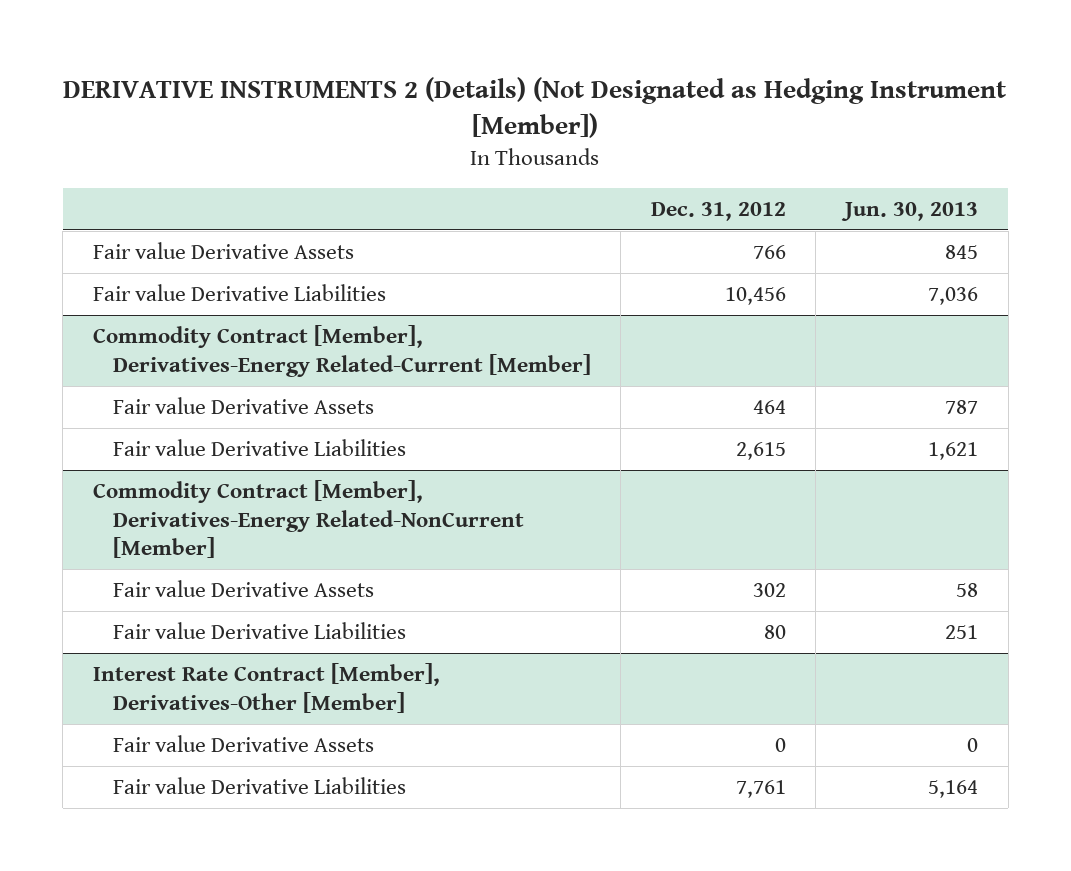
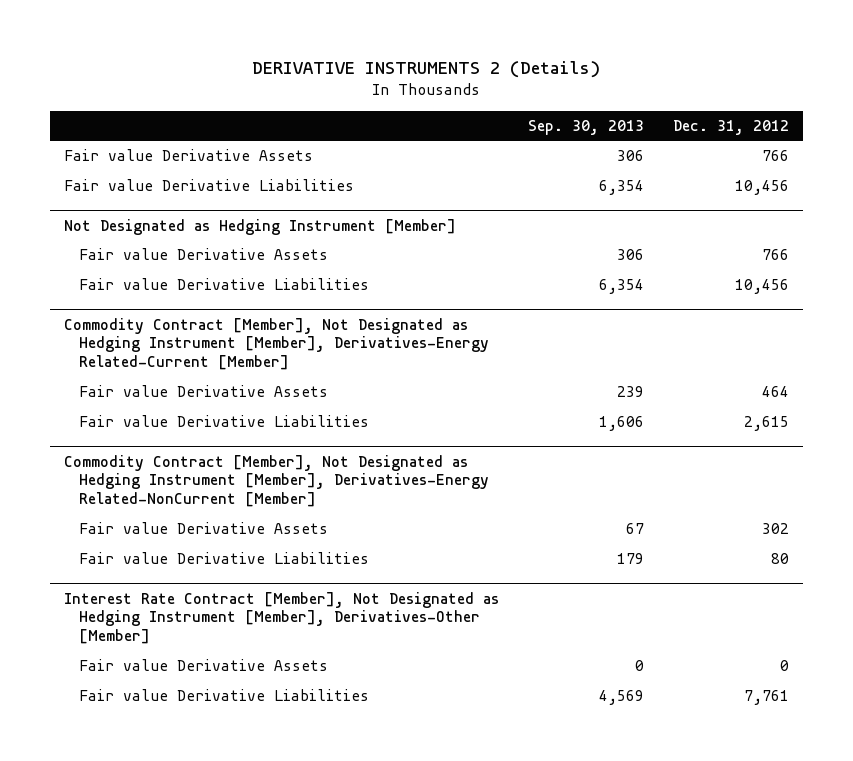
- DERIVATIVE INSTRUMENTS 2 (Details) (Not Designated as Hedging Instrument [Member])
+ DERIVATIVE INSTRUMENTS 2 (Details)
- | Dec. 31, 2012 | Jun. 30, 2013
+ | Sep. 30, 2013 | Dec. 31, 2012
- Commodity Contract [Member], Derivatives-Energy Related-Current [Member]
+ Not Designated as Hedging Instrument [Member]
+ Fair value Derivative Assets | 306 | 766
+ Fair value Derivative Liabilities | 6,354 | 10,456
+ Commodity Contract [Member], Not Designated as Hedging Instrument [Member], Derivatives-Energy Related-Current [Member]
- Commodity Contract [Member], Derivatives-Energy Related-NonCurrent [Member]
+ Commodity Contract [Member], Not Designated as Hedging Instrument [Member], Derivatives-Energy Related-NonCurrent [Member]
- Interest Rate Contract [Member], Derivatives-Other [Member]
+ Interest Rate Contract [Member], Not Designated as Hedging Instrument [Member], Derivatives-Other [Member]

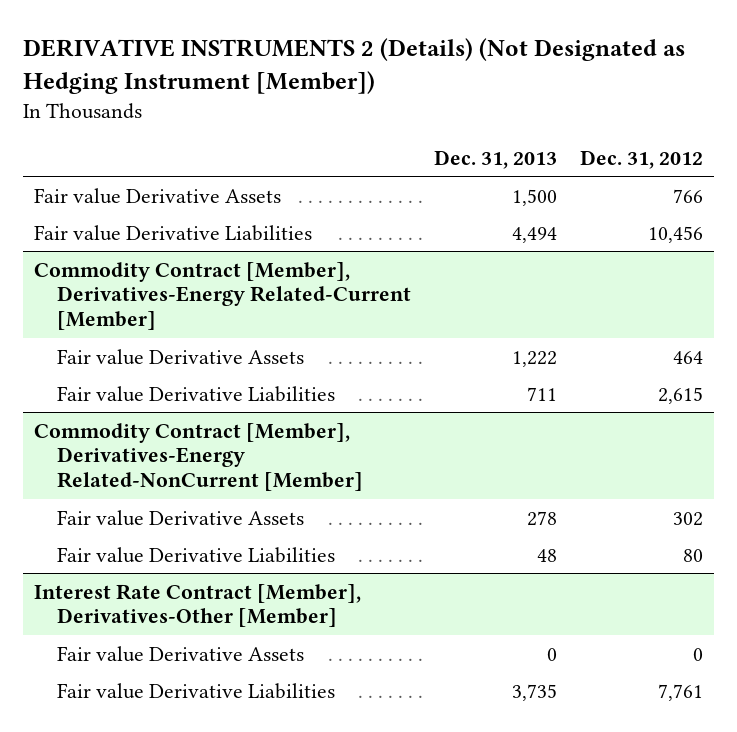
- DERIVATIVE INSTRUMENTS 2 (Details)
+ DERIVATIVE INSTRUMENTS 2 (Details) (Not Designated as Hedging Instrument [Member])
- | Sep. 30, 2013 | Dec. 31, 2012
+ | Dec. 31, 2013 | Dec. 31, 2012
- Not Designated as Hedging Instrument [Member]
- Fair value Derivative Assets | 306 | 766
- Fair value Derivative Liabilities | 6,354 | 10,456
- Commodity Contract [Member], Not Designated as Hedging Instrument [Member], Derivatives-Energy Related-Current [Member]
+ Commodity Contract [Member], Derivatives-Energy Related-Current [Member]
- Commodity Contract [Member], Not Designated as Hedging Instrument [Member], Derivatives-Energy Related-NonCurrent [Member]
+ Commodity Contract [Member], Derivatives-Energy Related-NonCurrent [Member]
- Interest Rate Contract [Member], Not Designated as Hedging Instrument [Member], Derivatives-Other [Member]
+ Interest Rate Contract [Member], Derivatives-Other [Member]

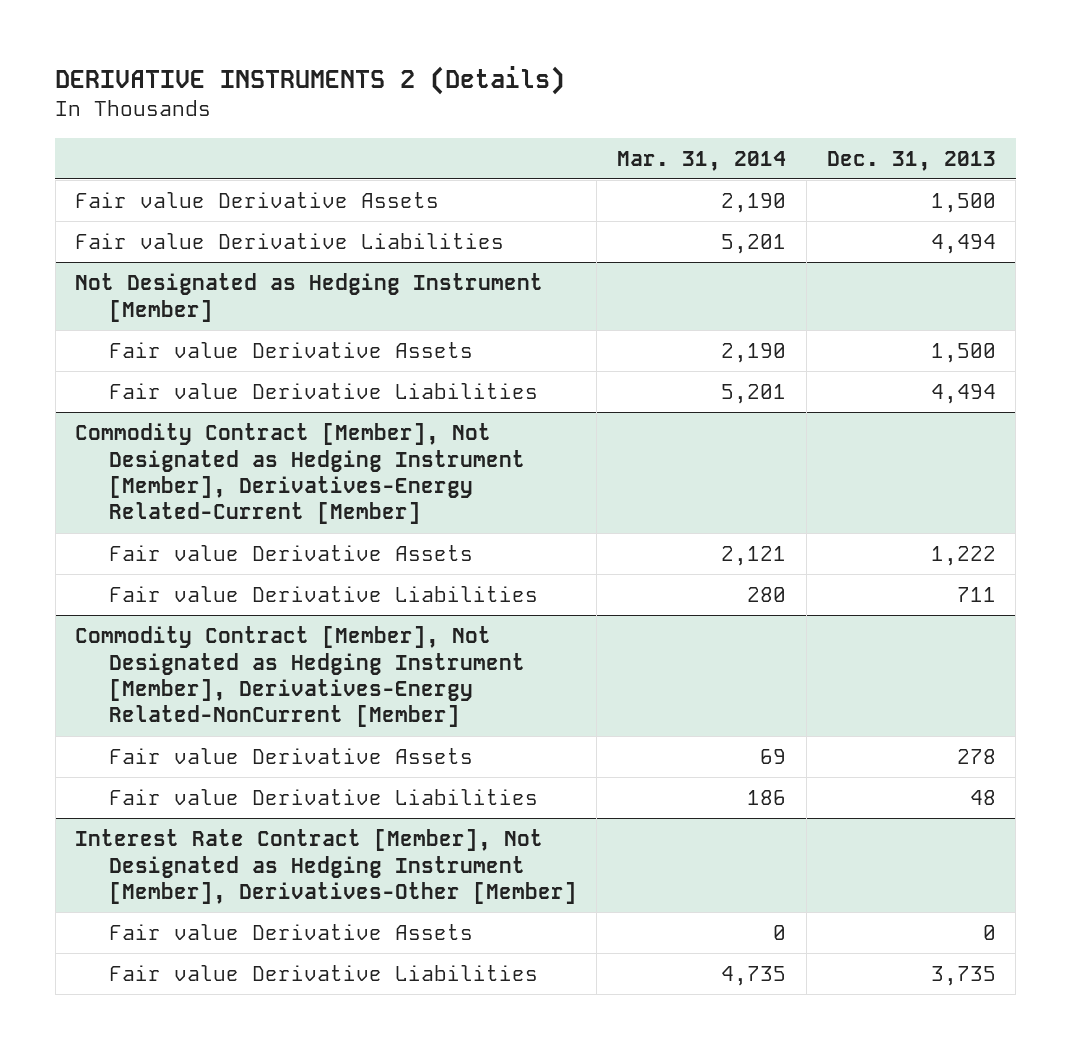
- DERIVATIVE INSTRUMENTS 2 (Details) (Not Designated as Hedging Instrument [Member])
+ DERIVATIVE INSTRUMENTS 2 (Details)
- | Dec. 31, 2013 | Dec. 31, 2012
+ | Mar. 31, 2014 | Dec. 31, 2013
- Commodity Contract [Member], Derivatives-Energy Related-Current [Member]
+ Not Designated as Hedging Instrument [Member]
+ Fair value Derivative Assets | 2,190 | 1,500
+ Fair value Derivative Liabilities | 5,201 | 4,494
+ Commodity Contract [Member], Not Designated as Hedging Instrument [Member], Derivatives-Energy Related-Current [Member]
- Commodity Contract [Member], Derivatives-Energy Related-NonCurrent [Member]
+ Commodity Contract [Member], Not Designated as Hedging Instrument [Member], Derivatives-Energy Related-NonCurrent [Member]
- Interest Rate Contract [Member], Derivatives-Other [Member]
+ Interest Rate Contract [Member], Not Designated as Hedging Instrument [Member], Derivatives-Other [Member]

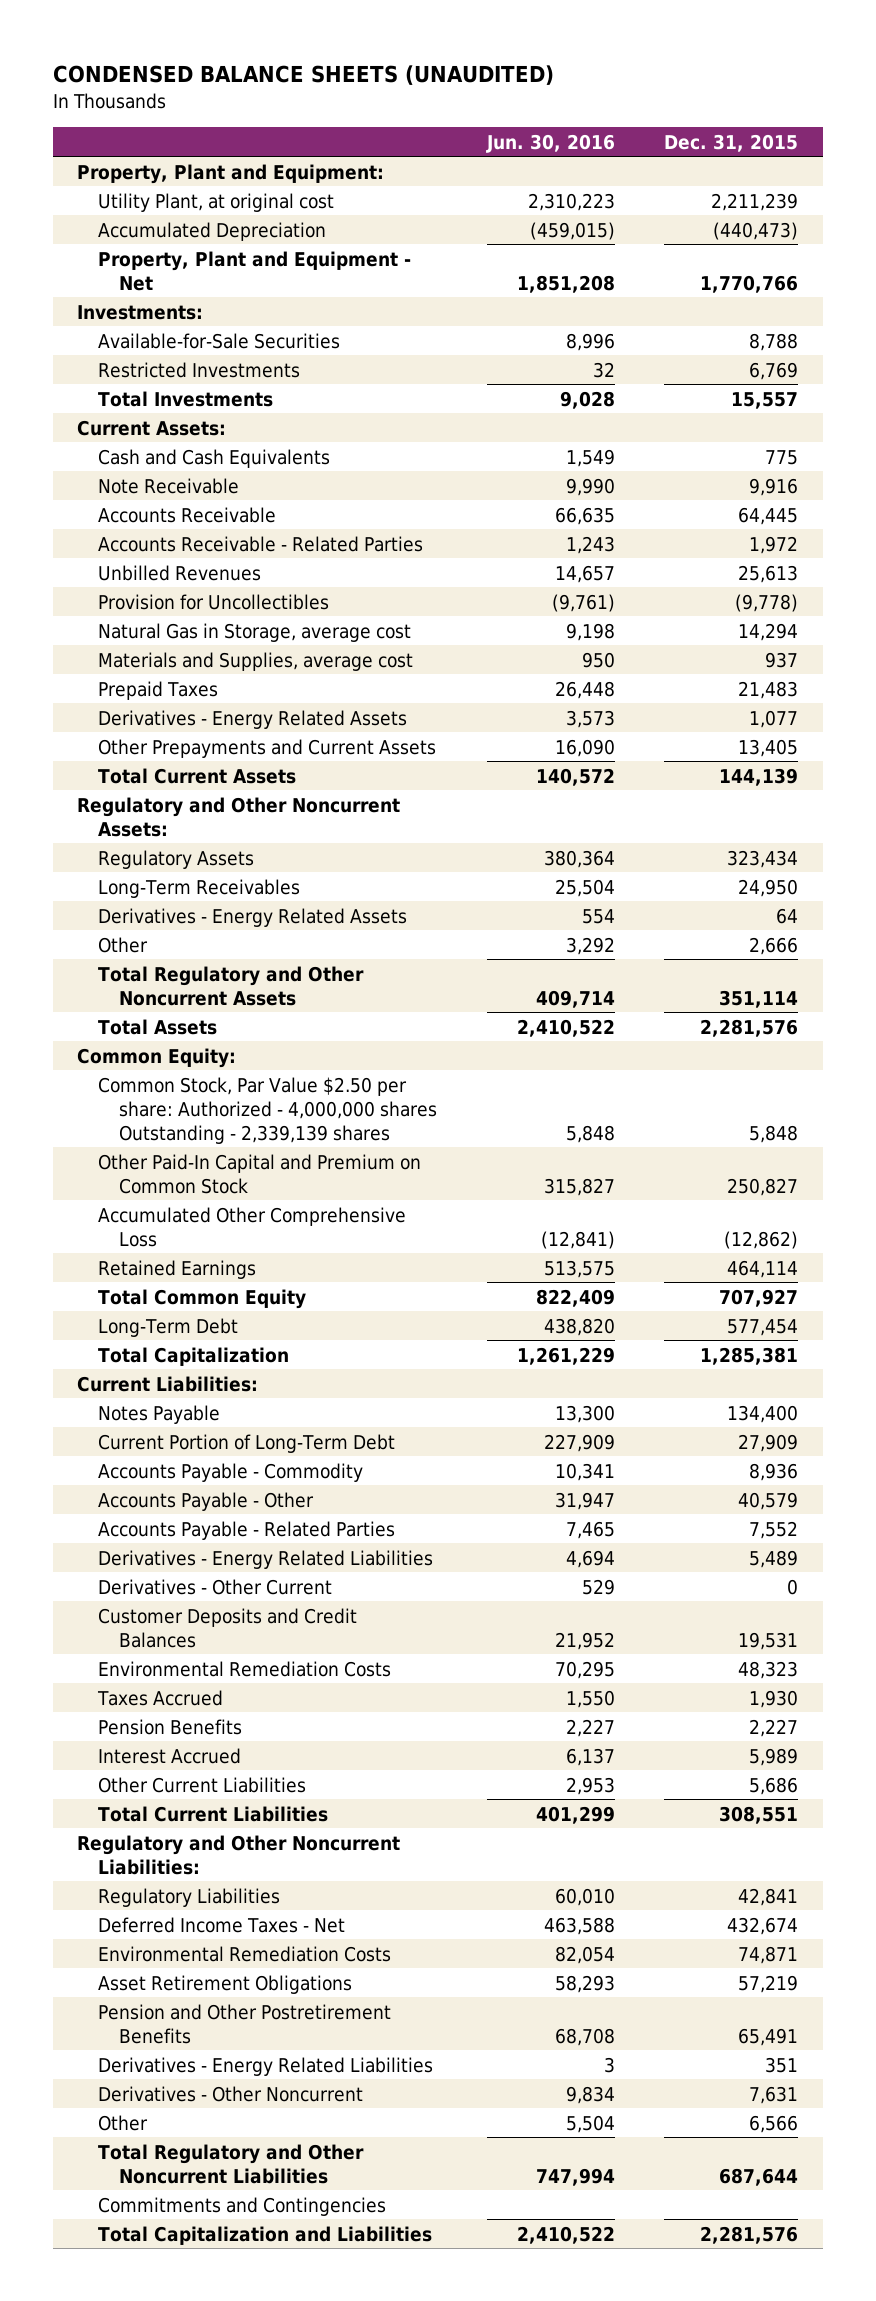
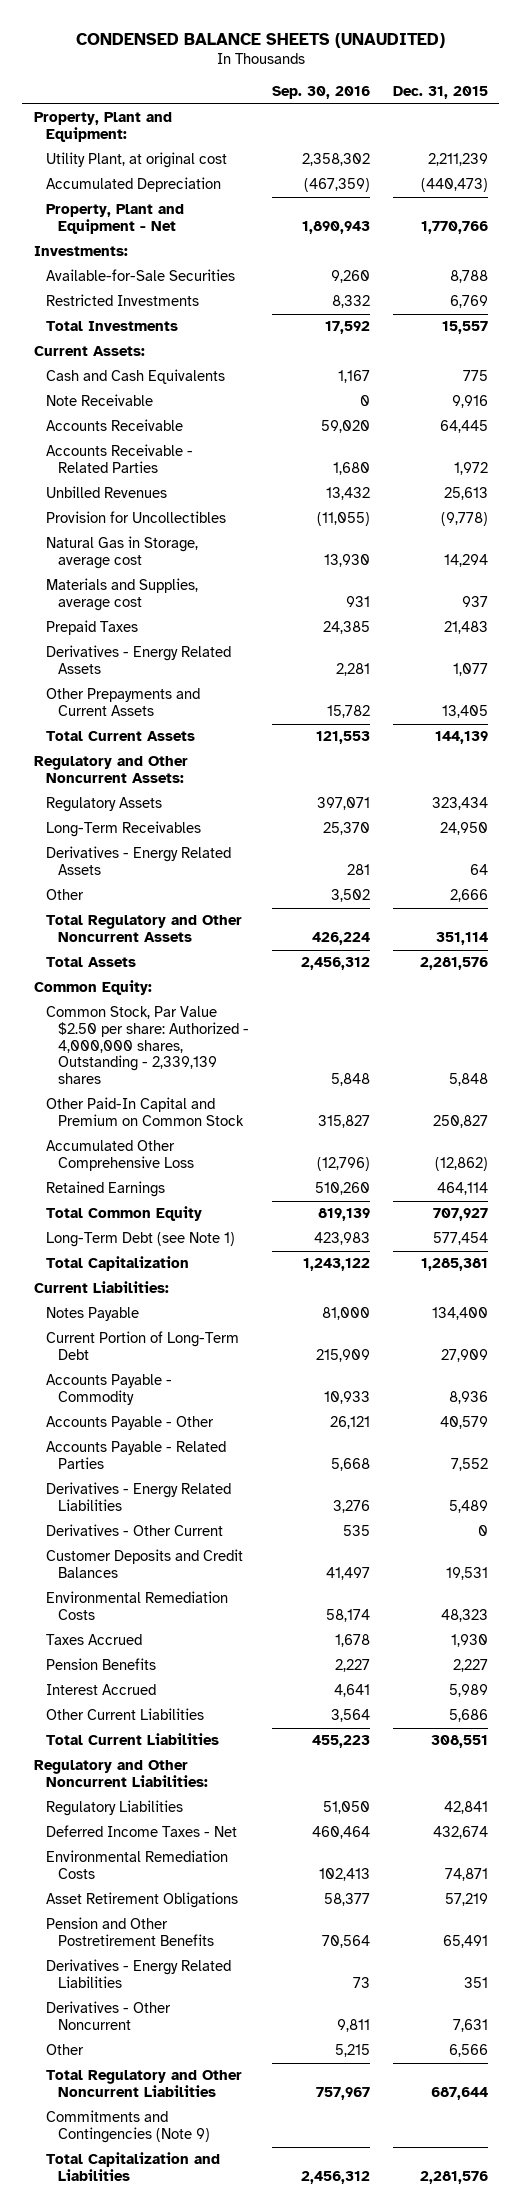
- | Jun. 30, 2016 | Dec. 31, 2015
+ | Sep. 30, 2016 | Dec. 31, 2015
- Common Stock, Par Value $2.50 per share: Authorized - 4,000,000 shares Outstanding - 2,339,139 shares | 5,848 | 5,848
+ Common Stock, Par Value $2.50 per share: Authorized - 4,000,000 shares, Outstanding - 2,339,139 shares | 5,848 | 5,848
- Long-Term Debt | 438,820 | 577,454
+ Long-Term Debt (see Note 1) | 423,983 | 577,454
- Commitments and Contingencies
+ Commitments and Contingencies (Note 9)

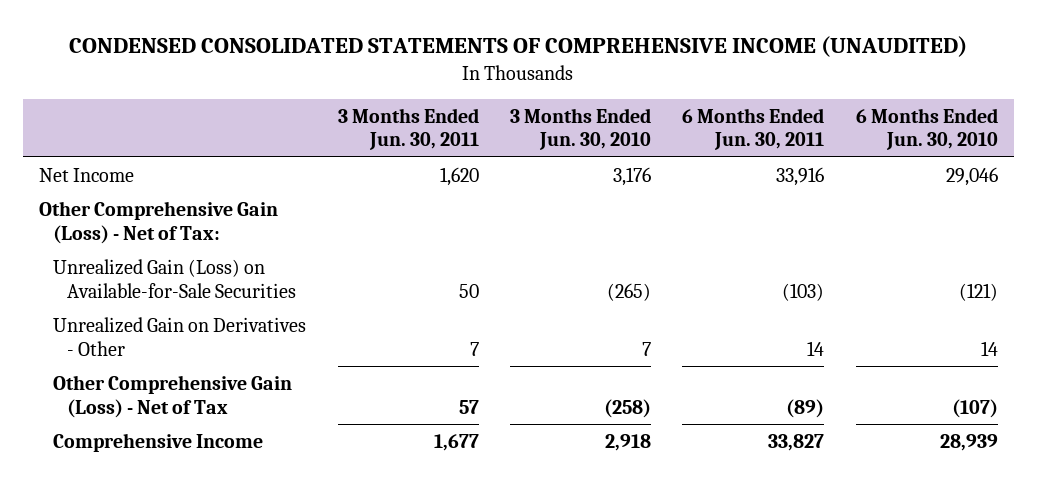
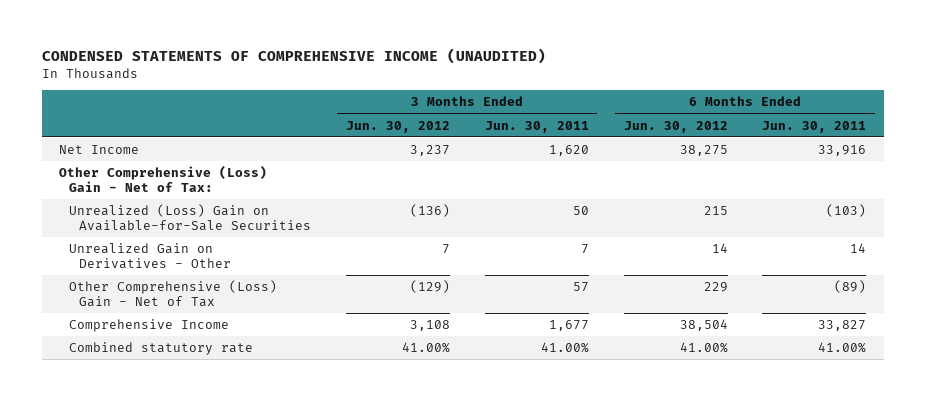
- CONDENSED CONSOLIDATED STATEMENTS OF COMPREHENSIVE INCOME (UNAUDITED)
+ CONDENSED STATEMENTS OF COMPREHENSIVE INCOME (UNAUDITED)
- | 3 Months Ended Jun. 30, 2011 | 3 Months Ended Jun. 30, 2010 | 6 Months Ended Jun. 30, 2011 | 6 Months Ended Jun. 30, 2010
+ | 3 Months Ended Jun. 30, 2012 | 3 Months Ended Jun. 30, 2011 | 6 Months Ended Jun. 30, 2012 | 6 Months Ended Jun. 30, 2011
- Other Comprehensive Gain (Loss) - Net of Tax:
- Unrealized Gain (Loss) on Available-for-Sale Securities | 50 | (265) | (103) | (121)
+ Other Comprehensive (Loss) Gain - Net of Tax:
+ Unrealized (Loss) Gain on Available-for-Sale Securities | (136) | 50 | 215 | (103)
- Other Comprehensive Gain (Loss) - Net of Tax | 57 | (258) | (89) | (107)
+ Other Comprehensive (Loss) Gain - Net of Tax | (129) | 57 | 229 | (89)
+ Combined statutory rate | 41.00% | 41.00% | 41.00% | 41.00%

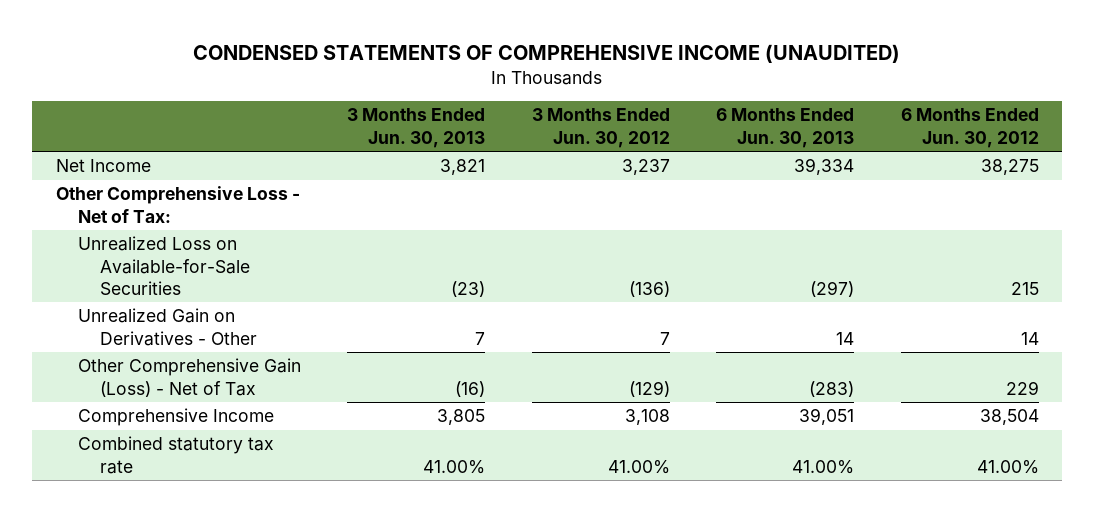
- | 3 Months Ended Jun. 30, 2012 | 3 Months Ended Jun. 30, 2011 | 6 Months Ended Jun. 30, 2012 | 6 Months Ended Jun. 30, 2011
+ | 3 Months Ended Jun. 30, 2013 | 3 Months Ended Jun. 30, 2012 | 6 Months Ended Jun. 30, 2013 | 6 Months Ended Jun. 30, 2012
- Other Comprehensive (Loss) Gain - Net of Tax:
- Unrealized (Loss) Gain on Available-for-Sale Securities | (136) | 50 | 215 | (103)
+ Other Comprehensive Loss - Net of Tax:
+ Unrealized Loss on Available-for-Sale Securities | (23) | (136) | (297) | 215
- Other Comprehensive (Loss) Gain - Net of Tax | (129) | 57 | 229 | (89)
+ Other Comprehensive Gain (Loss) - Net of Tax | (16) | (129) | (283) | 229
- Combined statutory rate | 41.00% | 41.00% | 41.00% | 41.00%
+ Combined statutory tax rate | 41.00% | 41.00% | 41.00% | 41.00%

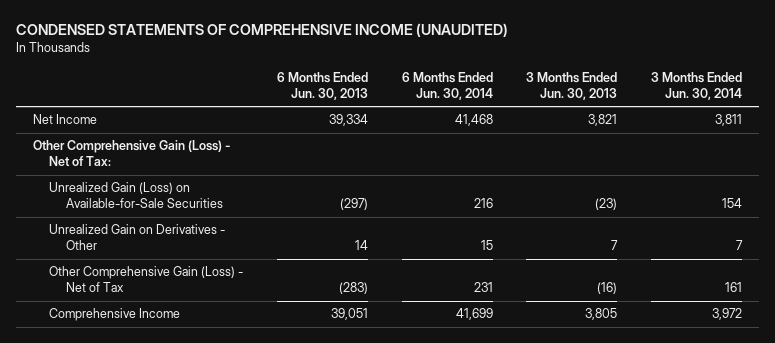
- | 3 Months Ended Jun. 30, 2013 | 3 Months Ended Jun. 30, 2012 | 6 Months Ended Jun. 30, 2013 | 6 Months Ended Jun. 30, 2012
+ | 6 Months Ended Jun. 30, 2013 | 6 Months Ended Jun. 30, 2014 | 3 Months Ended Jun. 30, 2013 | 3 Months Ended Jun. 30, 2014
- Other Comprehensive Loss - Net of Tax:
- Unrealized Loss on Available-for-Sale Securities | (23) | (136) | (297) | 215
+ Other Comprehensive Gain (Loss) - Net of Tax:
+ Unrealized Gain (Loss) on Available-for-Sale Securities | (297) | 216 | (23) | 154
- Combined statutory tax rate | 41.00% | 41.00% | 41.00% | 41.00%

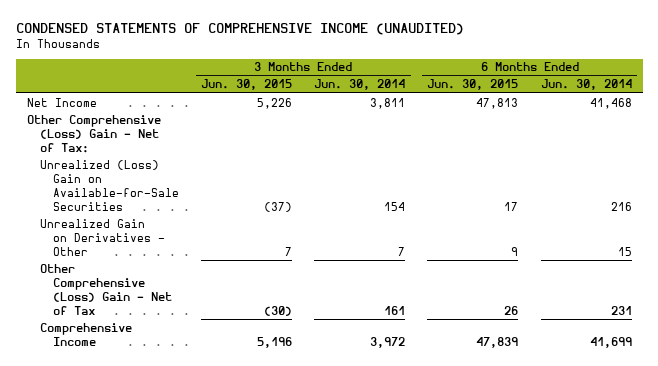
- | 6 Months Ended Jun. 30, 2013 | 6 Months Ended Jun. 30, 2014 | 3 Months Ended Jun. 30, 2013 | 3 Months Ended Jun. 30, 2014
+ | 3 Months Ended Jun. 30, 2015 | 3 Months Ended Jun. 30, 2014 | 6 Months Ended Jun. 30, 2015 | 6 Months Ended Jun. 30, 2014
- Other Comprehensive Gain (Loss) - Net of Tax:
- Unrealized Gain (Loss) on Available-for-Sale Securities | (297) | 216 | (23) | 154
+ Other Comprehensive (Loss) Gain - Net of Tax:
+ Unrealized (Loss) Gain on Available-for-Sale Securities | (37) | 154 | 17 | 216
- Other Comprehensive Gain (Loss) - Net of Tax | (283) | 231 | (16) | 161
+ Other Comprehensive (Loss) Gain - Net of Tax | (30) | 161 | 26 | 231

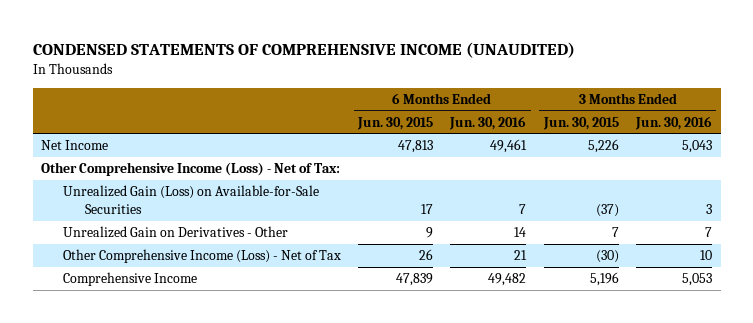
- | 3 Months Ended Jun. 30, 2015 | 3 Months Ended Jun. 30, 2014 | 6 Months Ended Jun. 30, 2015 | 6 Months Ended Jun. 30, 2014
+ | 6 Months Ended Jun. 30, 2015 | 6 Months Ended Jun. 30, 2016 | 3 Months Ended Jun. 30, 2015 | 3 Months Ended Jun. 30, 2016
- Other Comprehensive (Loss) Gain - Net of Tax:
- Unrealized (Loss) Gain on Available-for-Sale Securities | (37) | 154 | 17 | 216
+ Other Comprehensive Income (Loss) - Net of Tax:
+ Unrealized Gain (Loss) on Available-for-Sale Securities | 17 | 7 | (37) | 3
- Other Comprehensive (Loss) Gain - Net of Tax | (30) | 161 | 26 | 231
+ Other Comprehensive Income (Loss) - Net of Tax | 26 | 21 | (30) | 10

